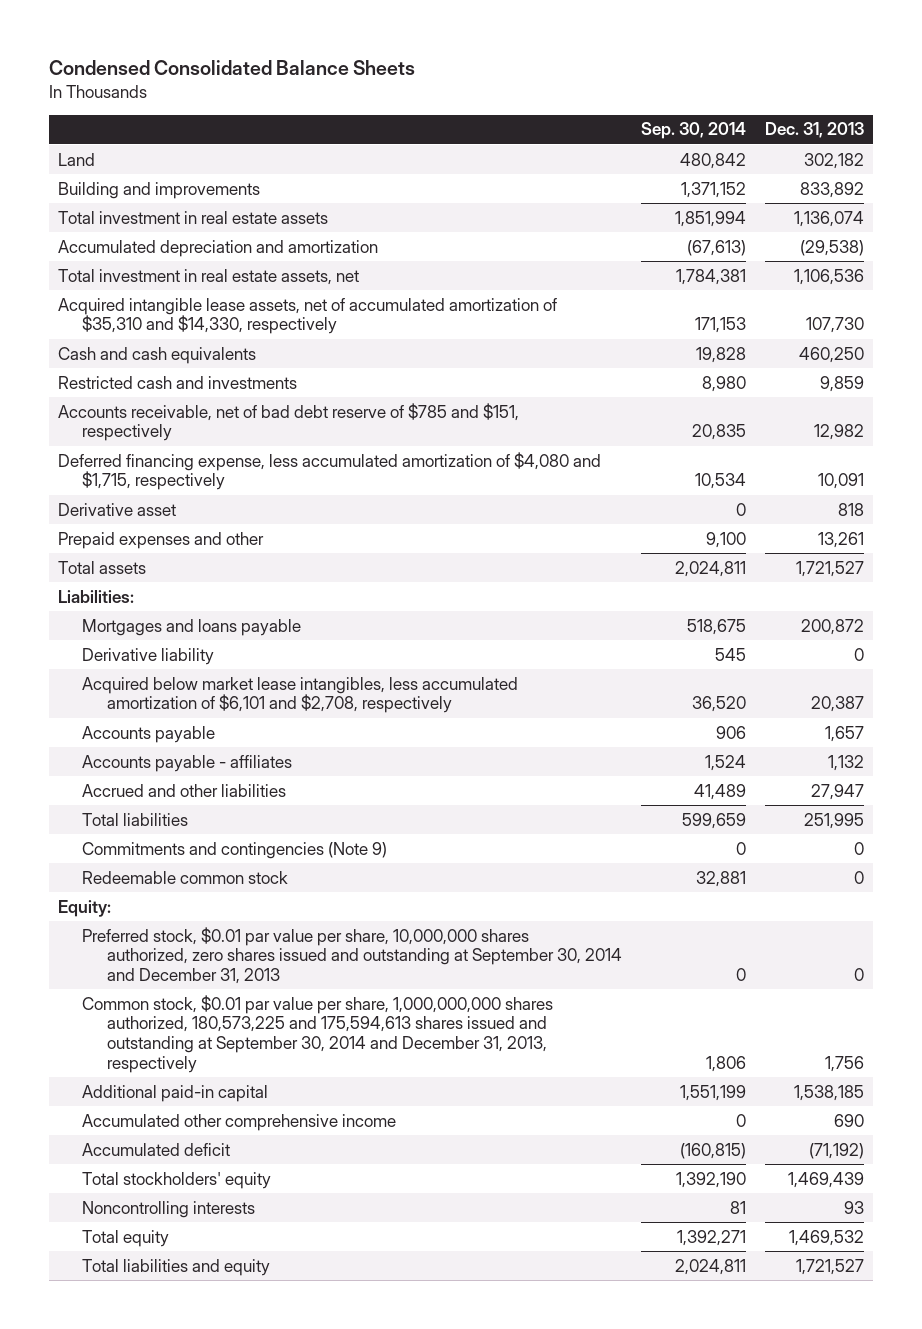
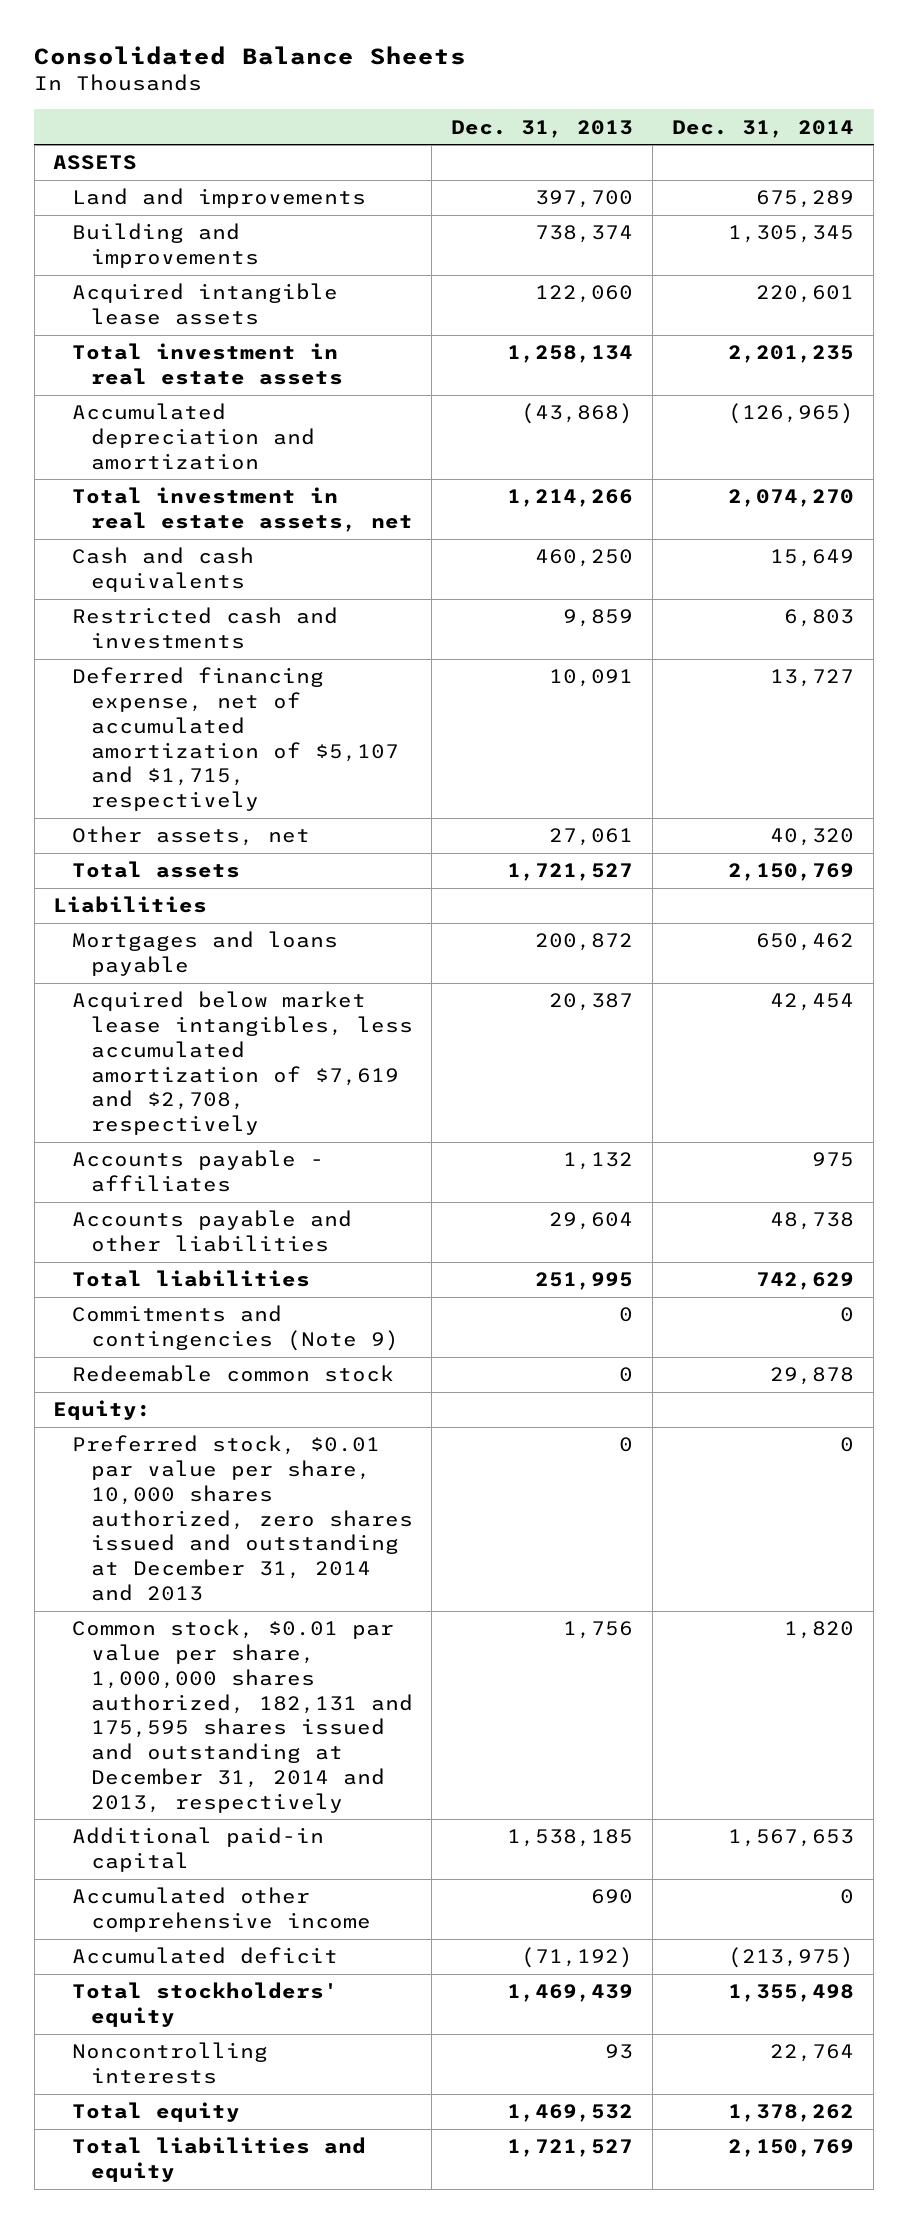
- Condensed Consolidated Balance Sheets
+ Consolidated Balance Sheets
- | Sep. 30, 2014 | Dec. 31, 2013
+ | Dec. 31, 2013 | Dec. 31, 2014
- Land | 480,842 | 302,182
- Building and improvements | 1,371,152 | 833,892
- Total investment in real estate assets | 1,851,994 | 1,136,074
- Accumulated depreciation and amortization | (67,613) | (29,538)
- Total investment in real estate assets, net | 1,784,381 | 1,106,536
- Acquired intangible lease assets, net of accumulated amortization of $35,310 and $14,330, respectively | 171,153 | 107,730
+ ASSETS
+ Land and improvements | 397,700 | 675,289
+ Building and improvements | 738,374 | 1,305,345
+ Acquired intangible lease assets | 122,060 | 220,601
+ Total investment in real estate assets | 1,258,134 | 2,201,235
+ Accumulated depreciation and amortization | (43,868) | (126,965)
+ Total investment in real estate assets, net | 1,214,266 | 2,074,270
- Accounts receivable, net of bad debt reserve of $785 and $151, respectively | 20,835 | 12,982
- Deferred financing expense, less accumulated amortization of $4,080 and $1,715, respectively | 10,534 | 10,091
- Derivative asset | 0 | 818
- Prepaid expenses and other | 9,100 | 13,261
+ Deferred financing expense, net of accumulated amortization of $5,107 and $1,715, respectively | 10,091 | 13,727
+ Other assets, net | 27,061 | 40,320
- Liabilities:
+ Liabilities
- Derivative liability | 545 | 0
- Acquired below market lease intangibles, less accumulated amortization of $6,101 and $2,708, respectively | 36,520 | 20,387
- Accounts payable | 906 | 1,657
+ Acquired below market lease intangibles, less accumulated amortization of $7,619 and $2,708, respectively | 20,387 | 42,454
- Accrued and other liabilities | 41,489 | 27,947
+ Accounts payable and other liabilities | 29,604 | 48,738
- Preferred stock, $0.01 par value per share, 10,000,000 shares authorized, zero shares issued and outstanding at September 30, 2014 and December 31, 2013 | 0 | 0
- Common stock, $0.01 par value per share, 1,000,000,000 shares authorized, 180,573,225 and 175,594,613 shares issued and outstanding at September 30, 2014 and December 31, 2013, respectively | 1,806 | 1,756
+ Preferred stock, $0.01 par value per share, 10,000 shares authorized, zero shares issued and outstanding at December 31, 2014 and 2013 | 0 | 0
+ Common stock, $0.01 par value per share, 1,000,000 shares authorized, 182,131 and 175,595 shares issued and outstanding at December 31, 2014 and 2013, respectively | 1,756 | 1,820

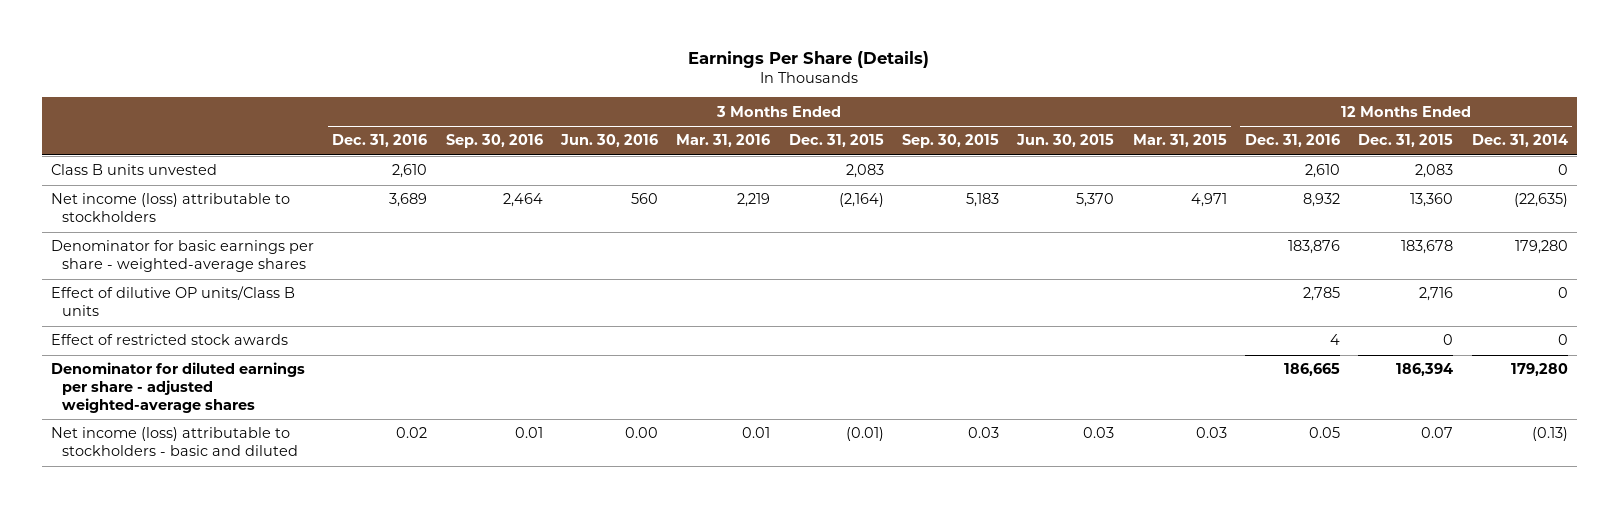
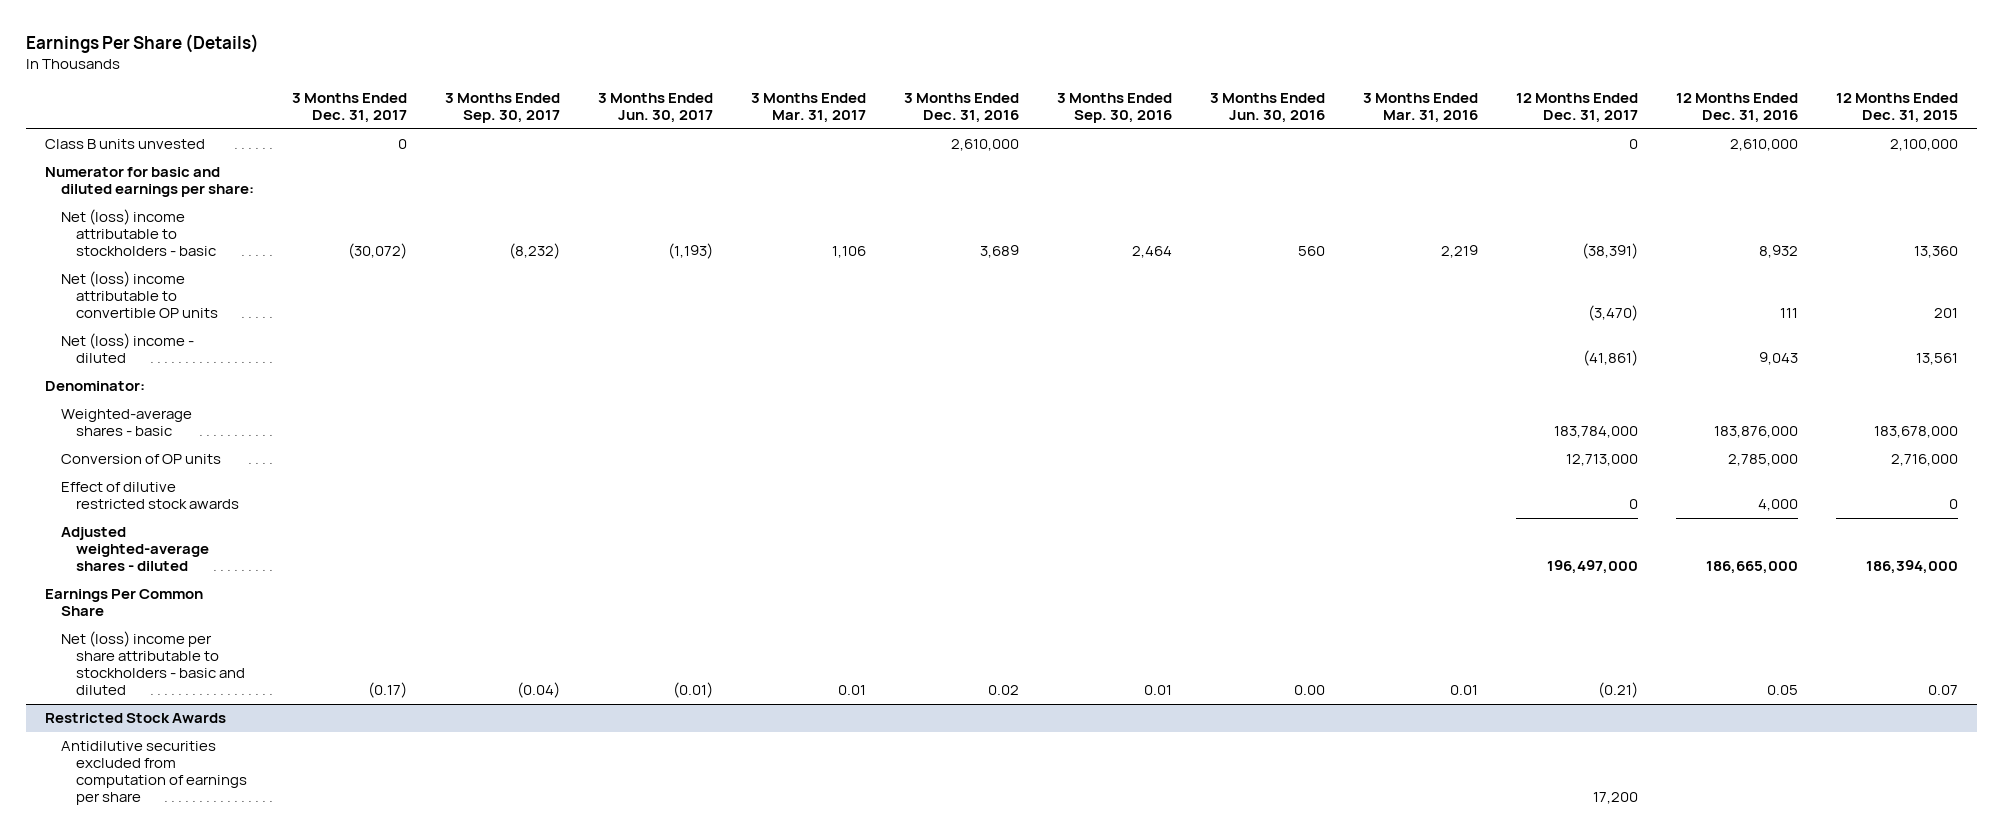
- | 3 Months Ended Dec. 31, 2016 | 3 Months Ended Sep. 30, 2016 | 3 Months Ended Jun. 30, 2016 | 3 Months Ended Mar. 31, 2016 | 3 Months Ended Dec. 31, 2015 | 3 Months Ended Sep. 30, 2015 | 3 Months Ended Jun. 30, 2015 | 3 Months Ended Mar. 31, 2015 | 12 Months Ended Dec. 31, 2016 | 12 Months Ended Dec. 31, 2015 | 12 Months Ended Dec. 31, 2014
+ | 3 Months Ended Dec. 31, 2017 | 3 Months Ended Sep. 30, 2017 | 3 Months Ended Jun. 30, 2017 | 3 Months Ended Mar. 31, 2017 | 3 Months Ended Dec. 31, 2016 | 3 Months Ended Sep. 30, 2016 | 3 Months Ended Jun. 30, 2016 | 3 Months Ended Mar. 31, 2016 | 12 Months Ended Dec. 31, 2017 | 12 Months Ended Dec. 31, 2016 | 12 Months Ended Dec. 31, 2015
- Class B units unvested | 2,610 | | | | 2,083 | | | | 2,610 | 2,083 | 0
- Net income (loss) attributable to stockholders | 3,689 | 2,464 | 560 | 2,219 | (2,164) | 5,183 | 5,370 | 4,971 | 8,932 | 13,360 | (22,635)
- Denominator for basic earnings per share - weighted-average shares | | | | | | | | | 183,876 | 183,678 | 179,280
- Effect of dilutive OP units/Class B units | | | | | | | | | 2,785 | 2,716 | 0
- Effect of restricted stock awards | | | | | | | | | 4 | 0 | 0
- Denominator for diluted earnings per share - adjusted weighted-average shares | | | | | | | | | 186,665 | 186,394 | 179,280
- Net income (loss) attributable to stockholders - basic and diluted | 0.02 | 0.01 | 0.00 | 0.01 | (0.01) | 0.03 | 0.03 | 0.03 | 0.05 | 0.07 | (0.13)
+ Class B units unvested | 0 | | | | 2,610,000 | | | | 0 | 2,610,000 | 2,100,000
+ Numerator for basic and diluted earnings per share:
+ Net (loss) income attributable to stockholders - basic | (30,072) | (8,232) | (1,193) | 1,106 | 3,689 | 2,464 | 560 | 2,219 | (38,391) | 8,932 | 13,360
+ Net (loss) income attributable to convertible OP units | | | | | | | | | (3,470) | 111 | 201
+ Net (loss) income - diluted | | | | | | | | | (41,861) | 9,043 | 13,561
+ Denominator:
+ Weighted-average shares - basic | | | | | | | | | 183,784,000 | 183,876,000 | 183,678,000
+ Conversion of OP units | | | | | | | | | 12,713,000 | 2,785,000 | 2,716,000
+ Effect of dilutive restricted stock awards | | | | | | | | | 0 | 4,000 | 0
+ Adjusted weighted-average shares - diluted | | | | | | | | | 196,497,000 | 186,665,000 | 186,394,000
+ Earnings Per Common Share
+ Net (loss) income per share attributable to stockholders - basic and diluted | (0.17) | (0.04) | (0.01) | 0.01 | 0.02 | 0.01 | 0.00 | 0.01 | (0.21) | 0.05 | 0.07
+ Restricted Stock Awards
+ Antidilutive securities excluded from computation of earnings per share | | | | | | | | | 17,200 | |

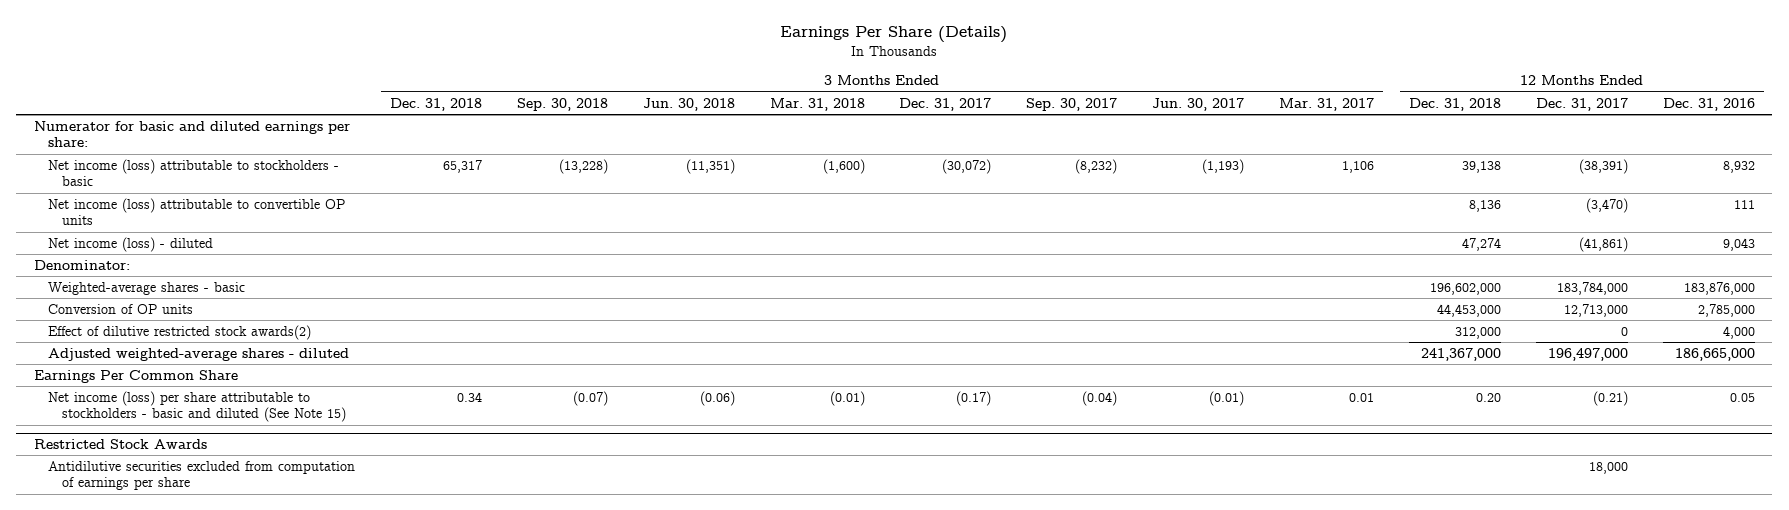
- | 3 Months Ended Dec. 31, 2017 | 3 Months Ended Sep. 30, 2017 | 3 Months Ended Jun. 30, 2017 | 3 Months Ended Mar. 31, 2017 | 3 Months Ended Dec. 31, 2016 | 3 Months Ended Sep. 30, 2016 | 3 Months Ended Jun. 30, 2016 | 3 Months Ended Mar. 31, 2016 | 12 Months Ended Dec. 31, 2017 | 12 Months Ended Dec. 31, 2016 | 12 Months Ended Dec. 31, 2015
+ | 3 Months Ended Dec. 31, 2018 | 3 Months Ended Sep. 30, 2018 | 3 Months Ended Jun. 30, 2018 | 3 Months Ended Mar. 31, 2018 | 3 Months Ended Dec. 31, 2017 | 3 Months Ended Sep. 30, 2017 | 3 Months Ended Jun. 30, 2017 | 3 Months Ended Mar. 31, 2017 | 12 Months Ended Dec. 31, 2018 | 12 Months Ended Dec. 31, 2017 | 12 Months Ended Dec. 31, 2016
- Class B units unvested | 0 | | | | 2,610,000 | | | | 0 | 2,610,000 | 2,100,000
- Net (loss) income attributable to stockholders - basic | (30,072) | (8,232) | (1,193) | 1,106 | 3,689 | 2,464 | 560 | 2,219 | (38,391) | 8,932 | 13,360
- Net (loss) income attributable to convertible OP units | | | | | | | | | (3,470) | 111 | 201
- Net (loss) income - diluted | | | | | | | | | (41,861) | 9,043 | 13,561
+ Net income (loss) attributable to stockholders - basic | 65,317 | (13,228) | (11,351) | (1,600) | (30,072) | (8,232) | (1,193) | 1,106 | 39,138 | (38,391) | 8,932
+ Net income (loss) attributable to convertible OP units | | | | | | | | | 8,136 | (3,470) | 111
+ Net income (loss) - diluted | | | | | | | | | 47,274 | (41,861) | 9,043
- Effect of dilutive restricted stock awards | | | | | | | | | 0 | 4,000 | 0
+ Effect of dilutive restricted stock awards(2) | | | | | | | | | 312,000 | 0 | 4,000
- Net (loss) income per share attributable to stockholders - basic and diluted | (0.17) | (0.04) | (0.01) | 0.01 | 0.02 | 0.01 | 0.00 | 0.01 | (0.21) | 0.05 | 0.07
+ Net income (loss) per share attributable to stockholders - basic and diluted (See Note 15) | 0.34 | (0.07) | (0.06) | (0.01) | (0.17) | (0.04) | (0.01) | 0.01 | 0.20 | (0.21) | 0.05
@ Restricted Stock Awards
- Antidilutive securities excluded from computation of earnings per share | | | | | | | | | 17,200 | |
+ Antidilutive securities excluded from computation of earnings per share | | | | | | | | | | 18,000 |

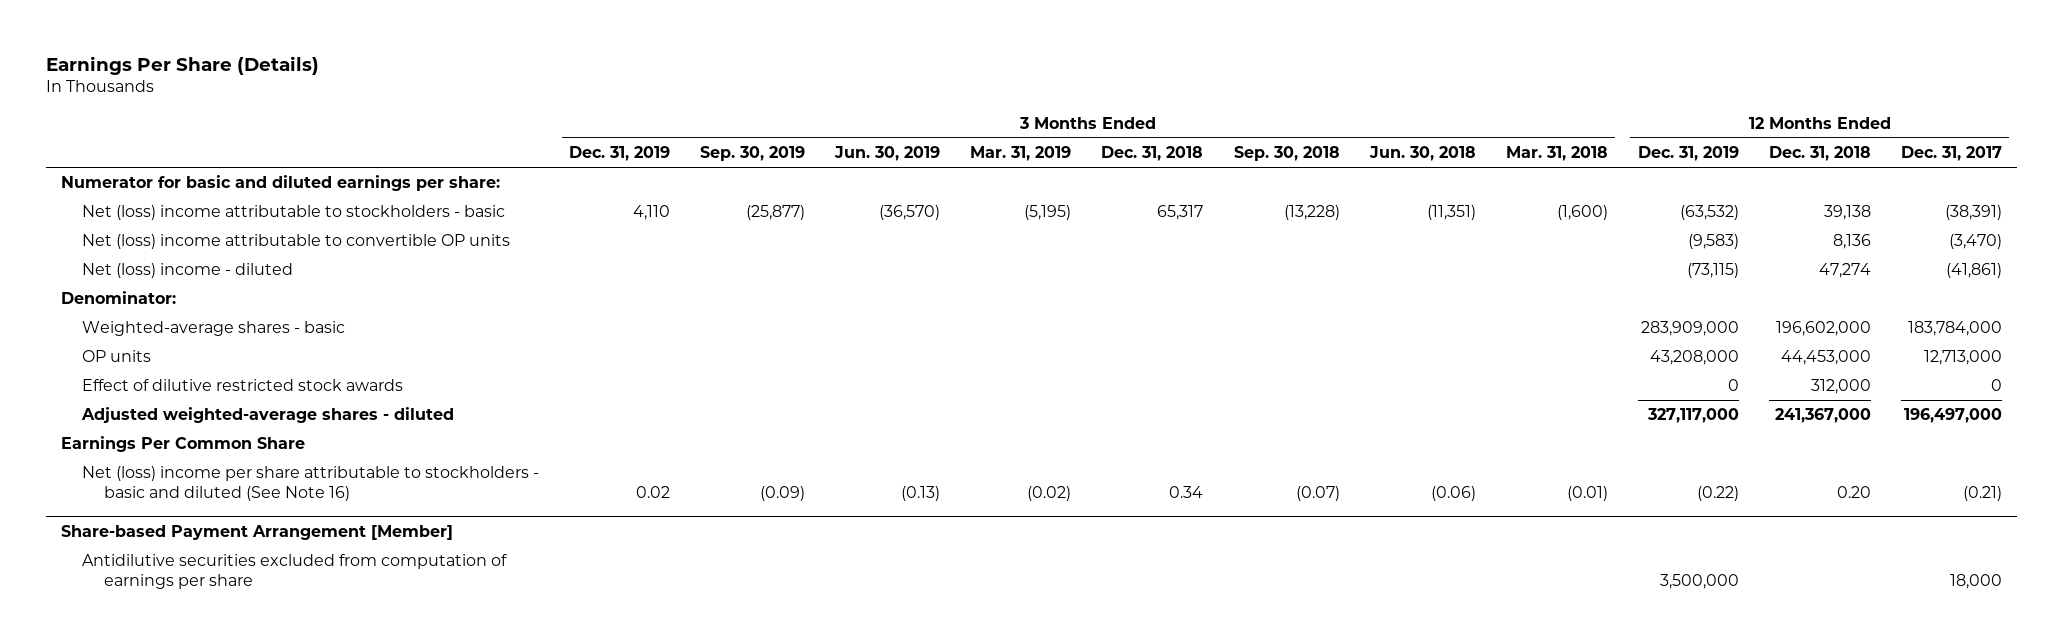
- | 3 Months Ended Dec. 31, 2018 | 3 Months Ended Sep. 30, 2018 | 3 Months Ended Jun. 30, 2018 | 3 Months Ended Mar. 31, 2018 | 3 Months Ended Dec. 31, 2017 | 3 Months Ended Sep. 30, 2017 | 3 Months Ended Jun. 30, 2017 | 3 Months Ended Mar. 31, 2017 | 12 Months Ended Dec. 31, 2018 | 12 Months Ended Dec. 31, 2017 | 12 Months Ended Dec. 31, 2016
+ | 3 Months Ended Dec. 31, 2019 | 3 Months Ended Sep. 30, 2019 | 3 Months Ended Jun. 30, 2019 | 3 Months Ended Mar. 31, 2019 | 3 Months Ended Dec. 31, 2018 | 3 Months Ended Sep. 30, 2018 | 3 Months Ended Jun. 30, 2018 | 3 Months Ended Mar. 31, 2018 | 12 Months Ended Dec. 31, 2019 | 12 Months Ended Dec. 31, 2018 | 12 Months Ended Dec. 31, 2017
- Net income (loss) attributable to stockholders - basic | 65,317 | (13,228) | (11,351) | (1,600) | (30,072) | (8,232) | (1,193) | 1,106 | 39,138 | (38,391) | 8,932
- Net income (loss) attributable to convertible OP units | | | | | | | | | 8,136 | (3,470) | 111
- Net income (loss) - diluted | | | | | | | | | 47,274 | (41,861) | 9,043
+ Net (loss) income attributable to stockholders - basic | 4,110 | (25,877) | (36,570) | (5,195) | 65,317 | (13,228) | (11,351) | (1,600) | (63,532) | 39,138 | (38,391)
+ Net (loss) income attributable to convertible OP units | | | | | | | | | (9,583) | 8,136 | (3,470)
+ Net (loss) income - diluted | | | | | | | | | (73,115) | 47,274 | (41,861)
- Conversion of OP units | | | | | | | | | 44,453,000 | 12,713,000 | 2,785,000
- Effect of dilutive restricted stock awards(2) | | | | | | | | | 312,000 | 0 | 4,000
+ OP units | | | | | | | | | 43,208,000 | 44,453,000 | 12,713,000
+ Effect of dilutive restricted stock awards | | | | | | | | | 0 | 312,000 | 0
- Net income (loss) per share attributable to stockholders - basic and diluted (See Note 15) | 0.34 | (0.07) | (0.06) | (0.01) | (0.17) | (0.04) | (0.01) | 0.01 | 0.20 | (0.21) | 0.05
- Restricted Stock Awards
+ Net (loss) income per share attributable to stockholders - basic and diluted (See Note 16) | 0.02 | (0.09) | (0.13) | (0.02) | 0.34 | (0.07) | (0.06) | (0.01) | (0.22) | 0.20 | (0.21)
+ Share-based Payment Arrangement [Member]

